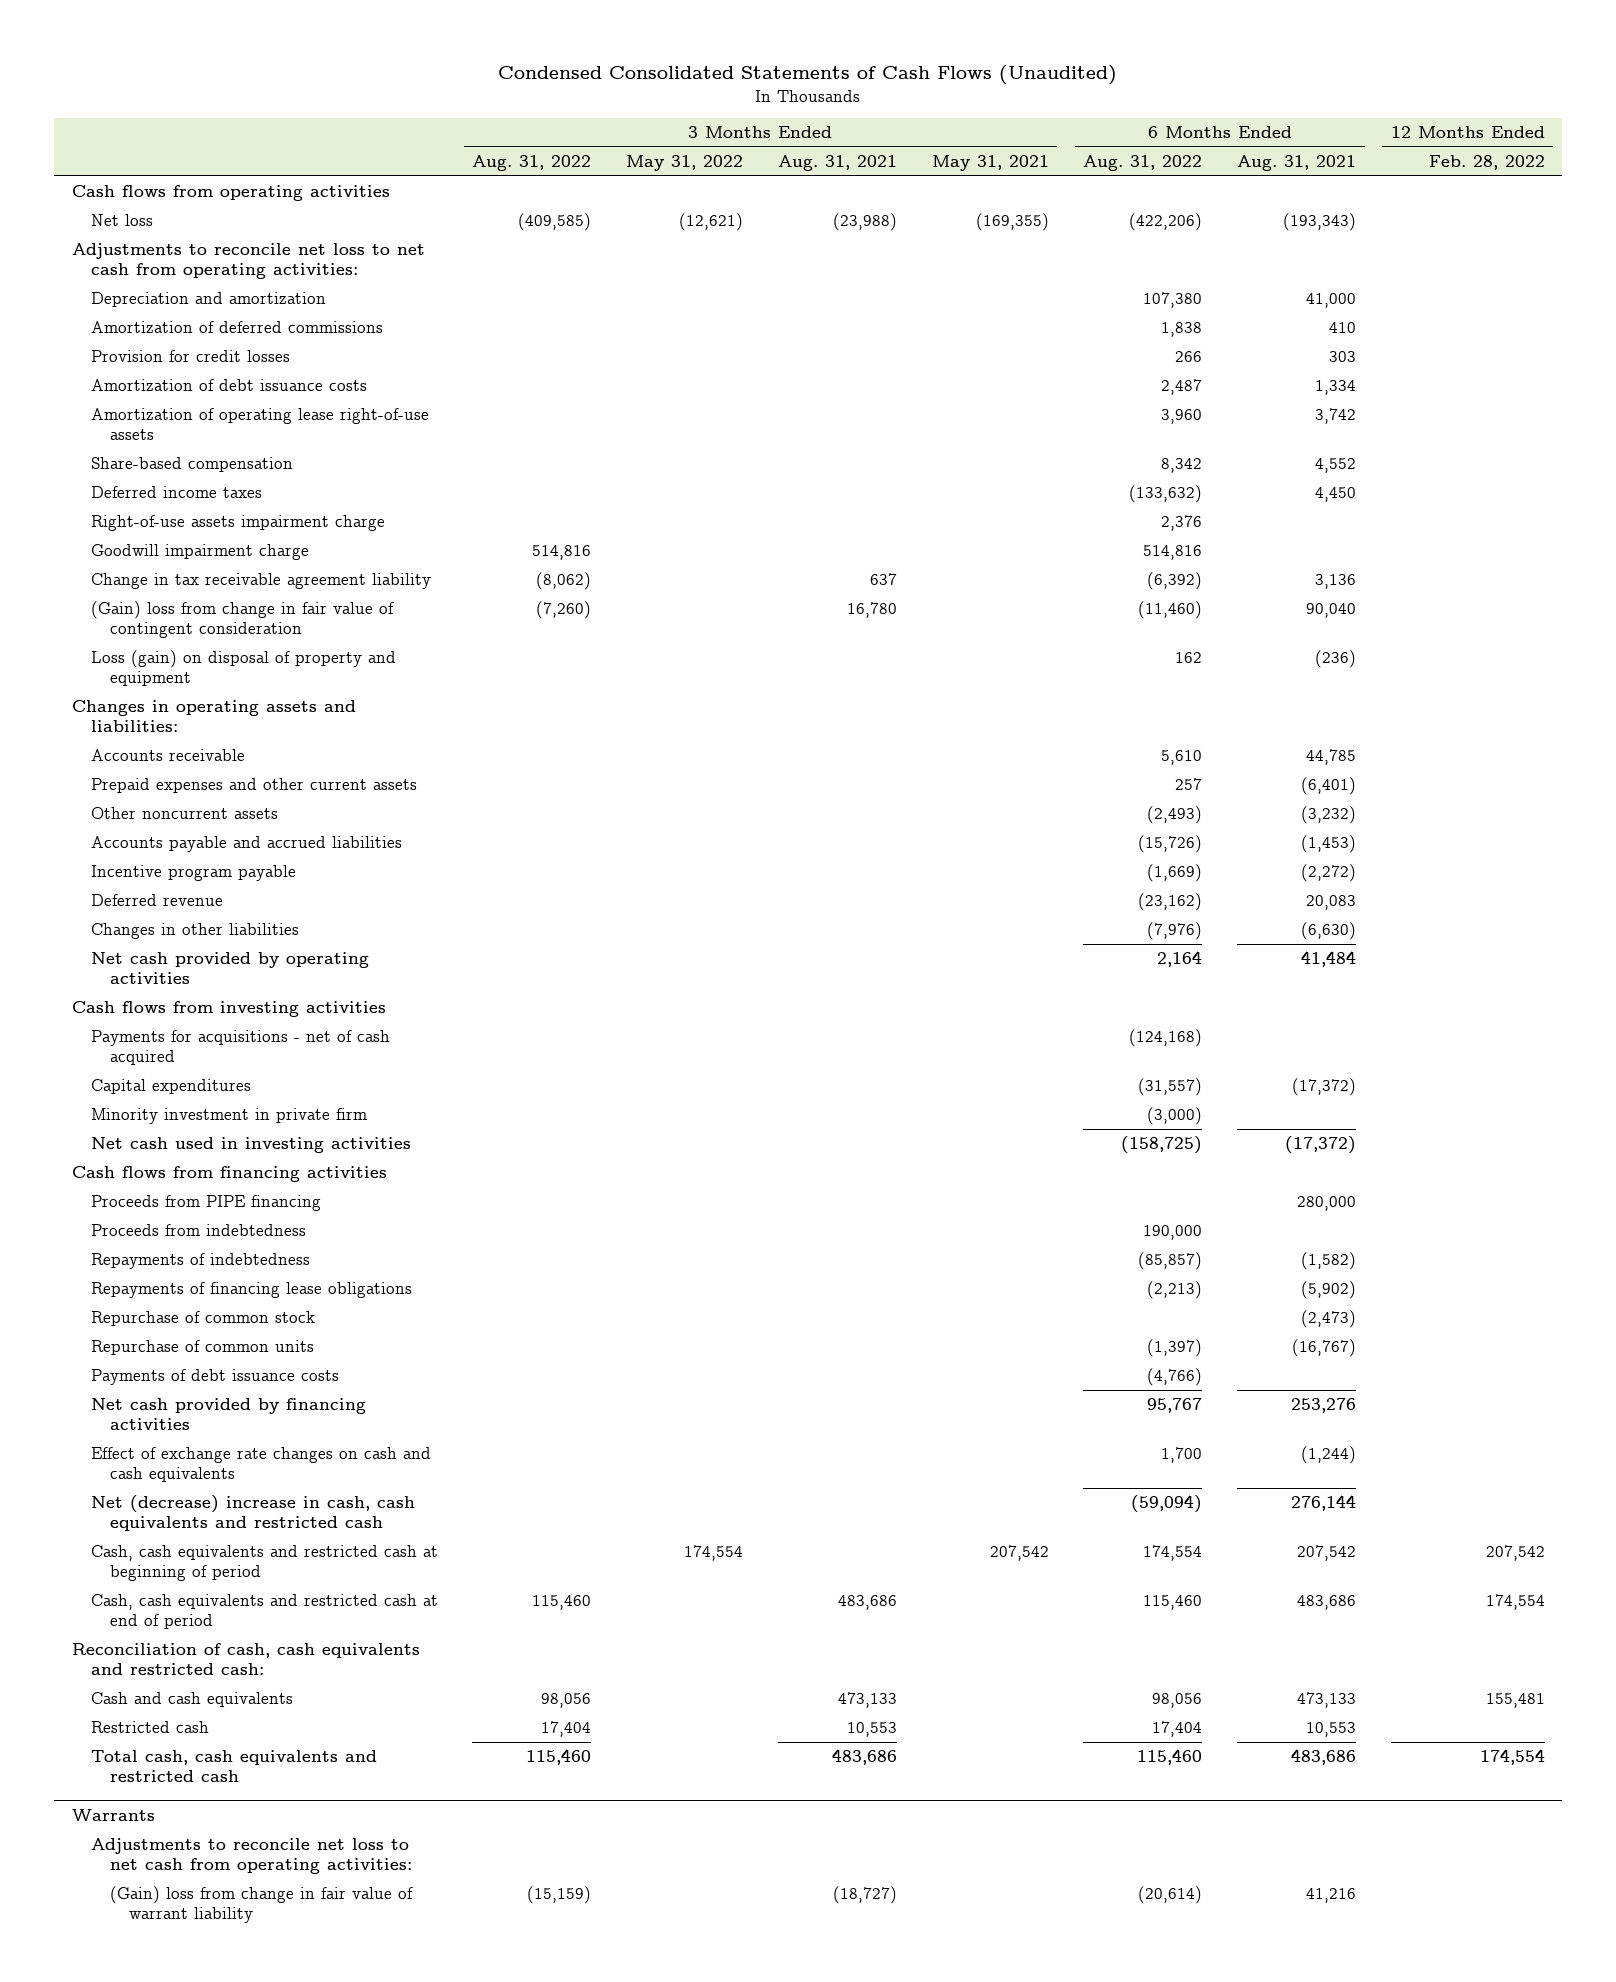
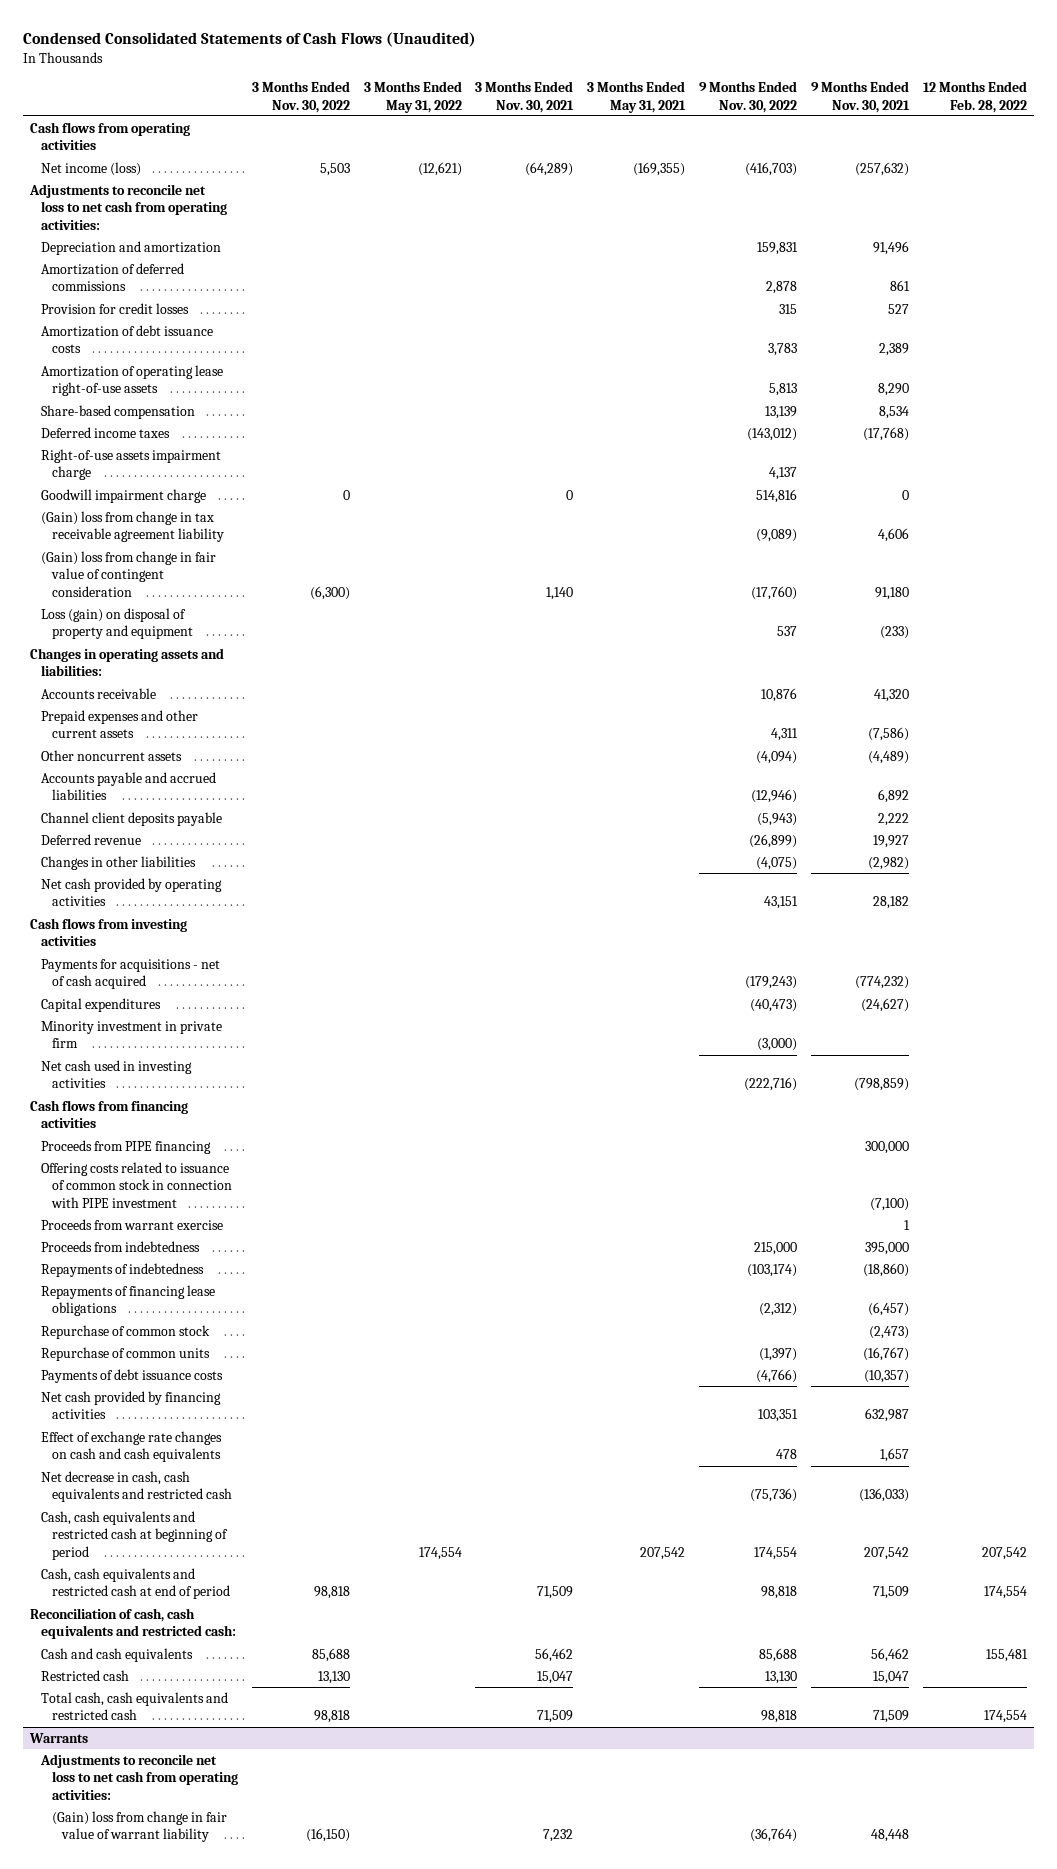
- | 3 Months Ended Aug. 31, 2022 | 3 Months Ended May 31, 2022 | 3 Months Ended Aug. 31, 2021 | 3 Months Ended May 31, 2021 | 6 Months Ended Aug. 31, 2022 | 6 Months Ended Aug. 31, 2021 | 12 Months Ended Feb. 28, 2022
+ | 3 Months Ended Nov. 30, 2022 | 3 Months Ended May 31, 2022 | 3 Months Ended Nov. 30, 2021 | 3 Months Ended May 31, 2021 | 9 Months Ended Nov. 30, 2022 | 9 Months Ended Nov. 30, 2021 | 12 Months Ended Feb. 28, 2022
- Net loss | (409,585) | (12,621) | (23,988) | (169,355) | (422,206) | (193,343) |
+ Net income (loss) | 5,503 | (12,621) | (64,289) | (169,355) | (416,703) | (257,632) |
- Change in tax receivable agreement liability | (8,062) | | 637 | | (6,392) | 3,136 |
+ (Gain) loss from change in tax receivable agreement liability | | | | | (9,089) | 4,606 |
- Incentive program payable | | | | | (1,669) | (2,272) |
+ Channel client deposits payable | | | | | (5,943) | 2,222 |
+ Offering costs related to issuance of common stock in connection with PIPE investment | | | | | | (7,100) |
+ Proceeds from warrant exercise | | | | | | 1 |
- Net (decrease) increase in cash, cash equivalents and restricted cash | | | | | (59,094) | 276,144 |
+ Net decrease in cash, cash equivalents and restricted cash | | | | | (75,736) | (136,033) |

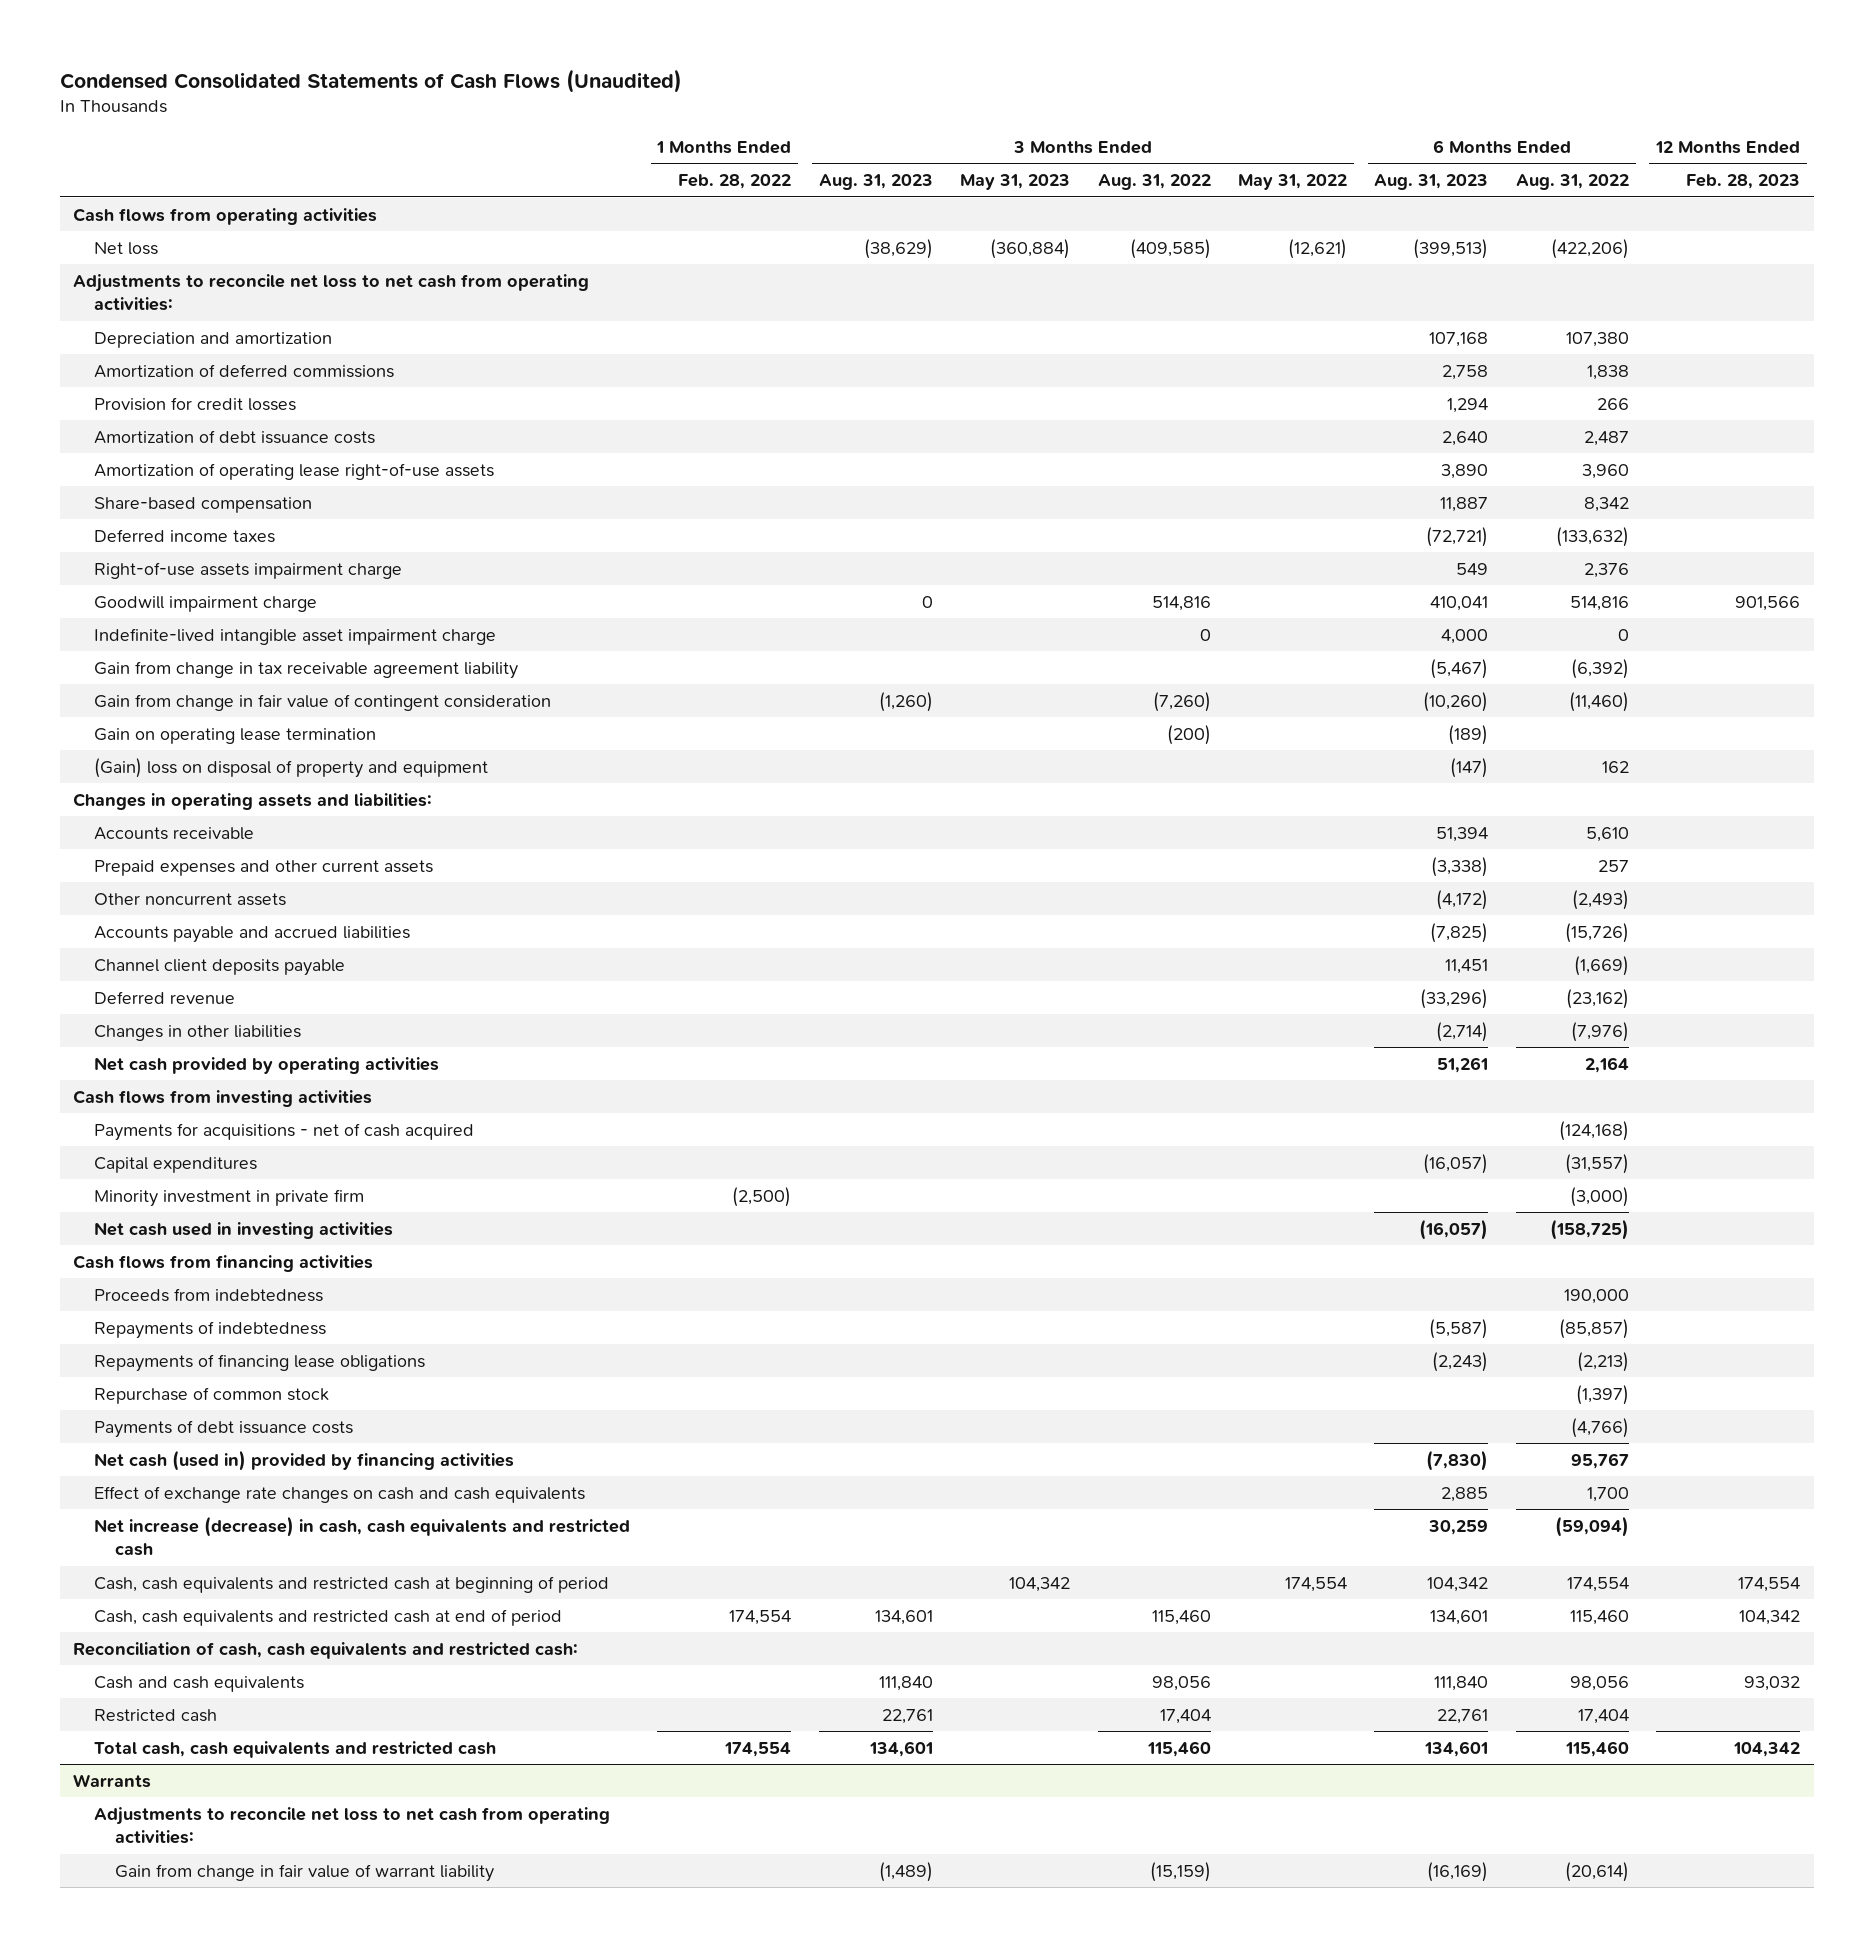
- | 3 Months Ended Nov. 30, 2022 | 3 Months Ended May 31, 2022 | 3 Months Ended Nov. 30, 2021 | 3 Months Ended May 31, 2021 | 9 Months Ended Nov. 30, 2022 | 9 Months Ended Nov. 30, 2021 | 12 Months Ended Feb. 28, 2022
+ | 1 Months Ended Feb. 28, 2022 | 3 Months Ended Aug. 31, 2023 | 3 Months Ended May 31, 2023 | 3 Months Ended Aug. 31, 2022 | 3 Months Ended May 31, 2022 | 6 Months Ended Aug. 31, 2023 | 6 Months Ended Aug. 31, 2022 | 12 Months Ended Feb. 28, 2023
- Net income (loss) | 5,503 | (12,621) | (64,289) | (169,355) | (416,703) | (257,632) |
+ Net loss | | (38,629) | (360,884) | (409,585) | (12,621) | (399,513) | (422,206) |
- (Gain) loss from change in tax receivable agreement liability | | | | | (9,089) | 4,606 |
- (Gain) loss from change in fair value of contingent consideration | (6,300) | | 1,140 | | (17,760) | 91,180 |
- Loss (gain) on disposal of property and equipment | | | | | 537 | (233) |
+ Indefinite-lived intangible asset impairment charge | | | | 0 | | 4,000 | 0 |
+ Gain from change in tax receivable agreement liability | | | | | | (5,467) | (6,392) |
+ Gain from change in fair value of contingent consideration | | (1,260) | | (7,260) | | (10,260) | (11,460) |
+ Gain on operating lease termination | | | | (200) | | (189) | |
+ (Gain) loss on disposal of property and equipment | | | | | | (147) | 162 |
- Proceeds from PIPE financing | | | | | | 300,000 |
- Offering costs related to issuance of common stock in connection with PIPE investment | | | | | | (7,100) |
- Proceeds from warrant exercise | | | | | | 1 |
- Repurchase of common units | | | | | (1,397) | (16,767) |
- Net cash provided by financing activities | | | | | 103,351 | 632,987 |
+ Net cash (used in) provided by financing activities | | | | | | (7,830) | 95,767 |
- Net decrease in cash, cash equivalents and restricted cash | | | | | (75,736) | (136,033) |
+ Net increase (decrease) in cash, cash equivalents and restricted cash | | | | | | 30,259 | (59,094) |
@ Warrants
- (Gain) loss from change in fair value of warrant liability | (16,150) | | 7,232 | | (36,764) | 48,448 |
+ Gain from change in fair value of warrant liability | | (1,489) | | (15,159) | | (16,169) | (20,614) |

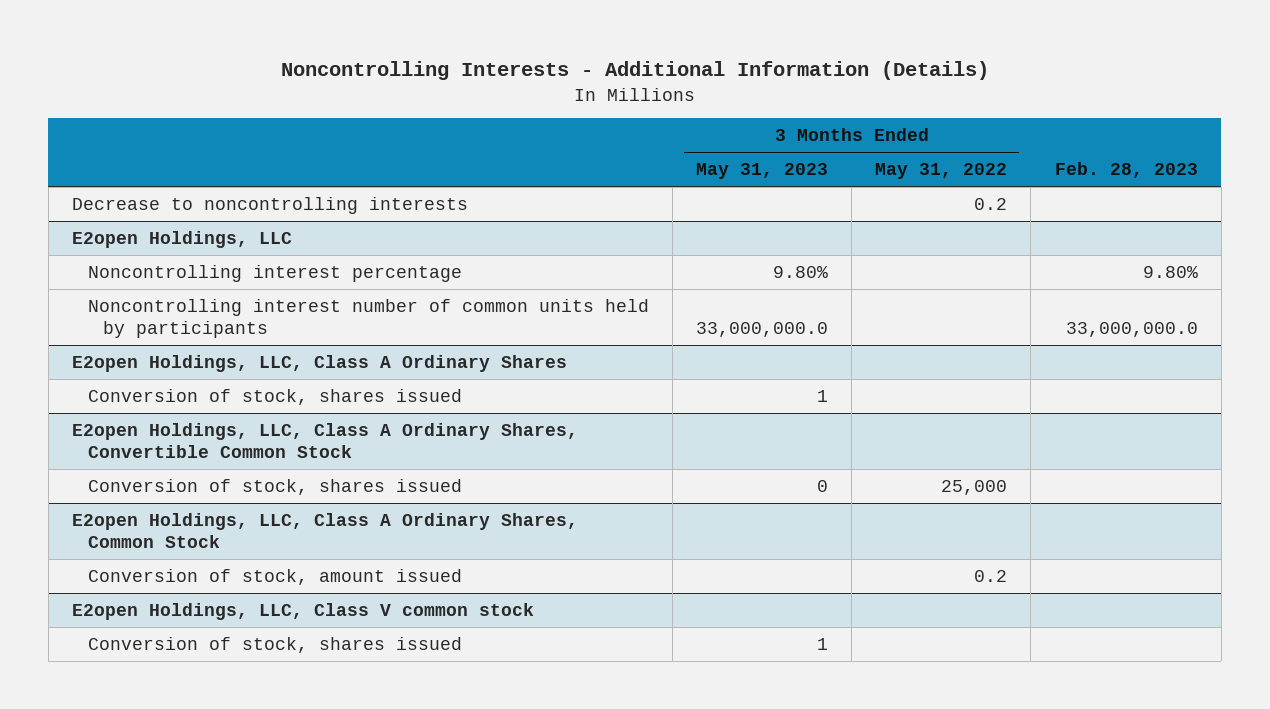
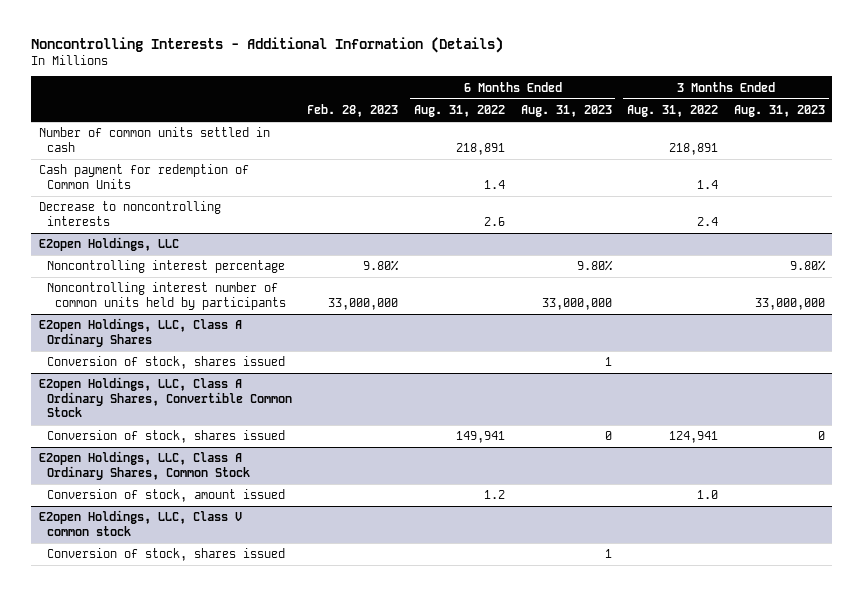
- | 3 Months Ended May 31, 2023 | 3 Months Ended May 31, 2022 | Feb. 28, 2023
+ | Feb. 28, 2023 | 6 Months Ended Aug. 31, 2022 | 6 Months Ended Aug. 31, 2023 | 3 Months Ended Aug. 31, 2022 | 3 Months Ended Aug. 31, 2023
+ Number of common units settled in cash | | 218,891 | | 218,891 |
+ Cash payment for redemption of Common Units | | 1.4 | | 1.4 |
@ E2open Holdings, LLC
- Noncontrolling interest number of common units held by participants | 33,000,000.0 | | 33,000,000.0
+ Noncontrolling interest number of common units held by participants | 33,000,000 | | 33,000,000 | | 33,000,000

